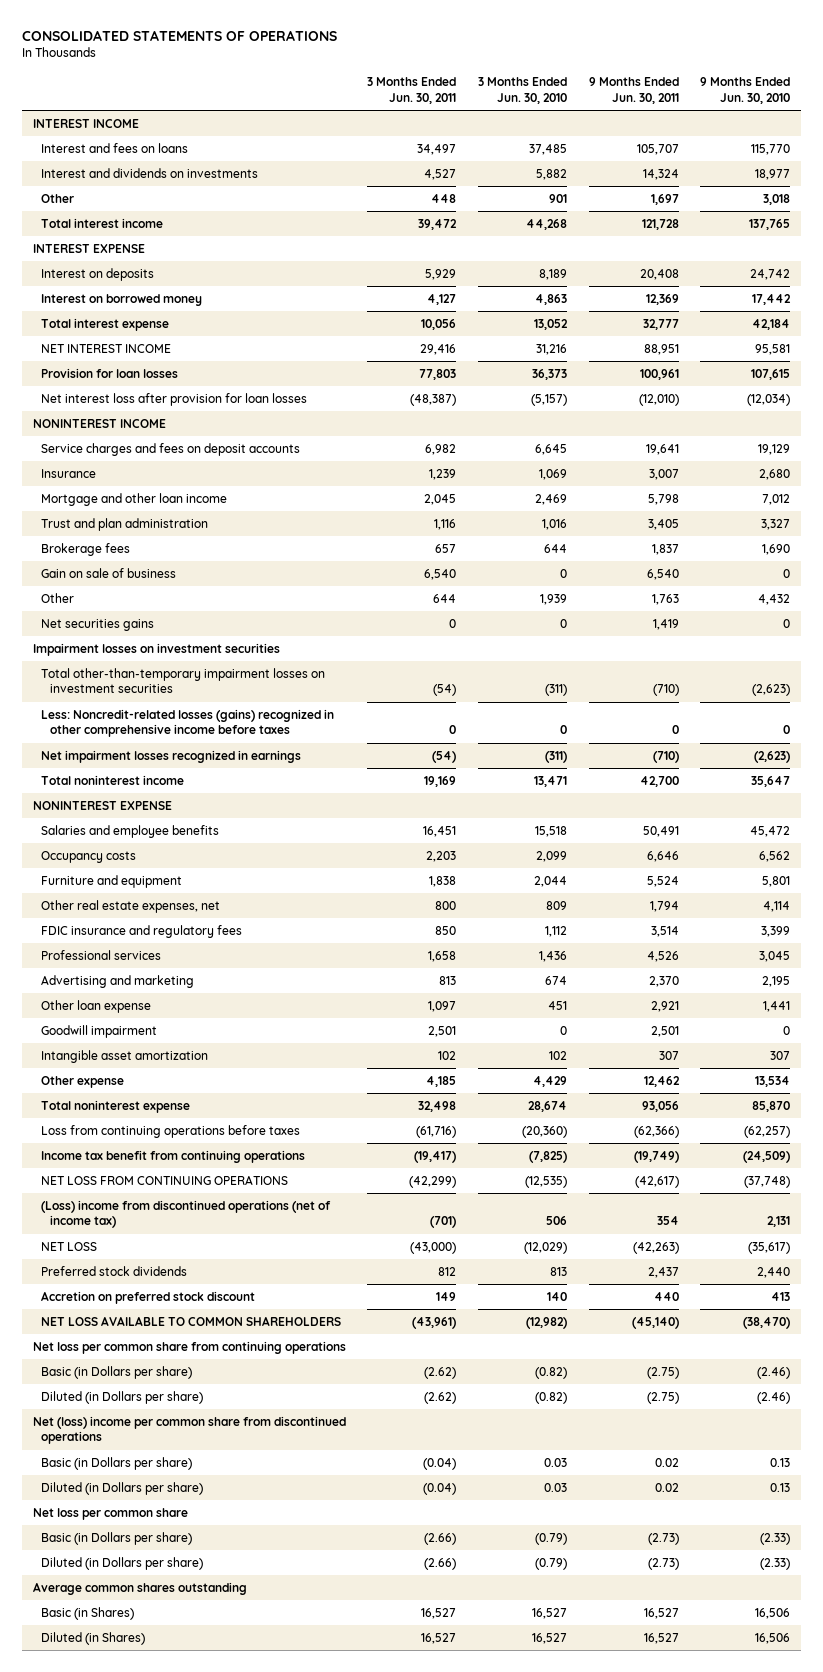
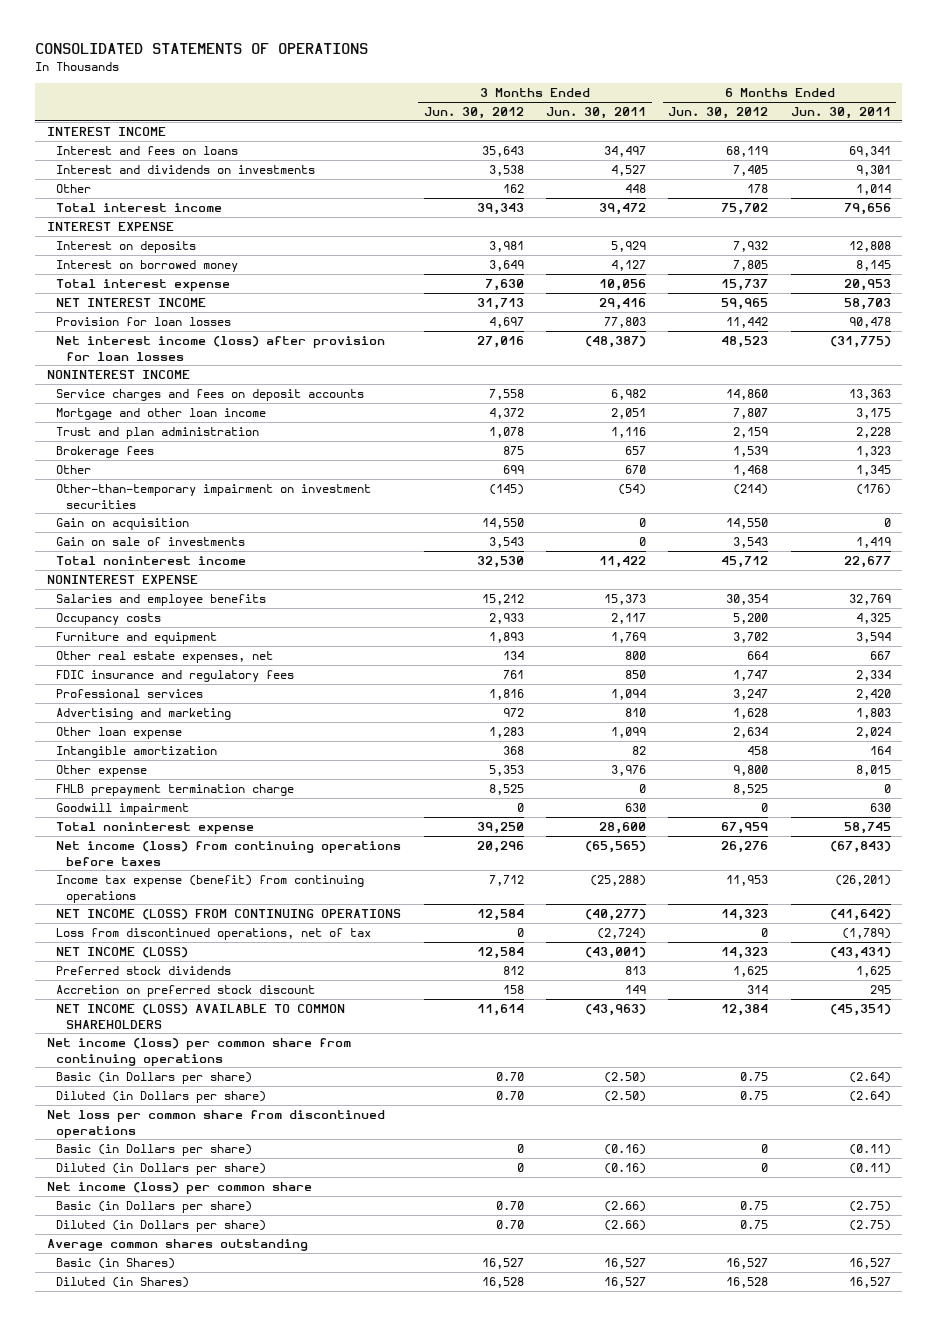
- | 3 Months Ended Jun. 30, 2011 | 3 Months Ended Jun. 30, 2010 | 9 Months Ended Jun. 30, 2011 | 9 Months Ended Jun. 30, 2010
+ | 3 Months Ended Jun. 30, 2012 | 3 Months Ended Jun. 30, 2011 | 6 Months Ended Jun. 30, 2012 | 6 Months Ended Jun. 30, 2011
- Net interest loss after provision for loan losses | (48,387) | (5,157) | (12,010) | (12,034)
+ Net interest income (loss) after provision for loan losses | 27,016 | (48,387) | 48,523 | (31,775)
- Insurance | 1,239 | 1,069 | 3,007 | 2,680
- Mortgage and other loan income | 2,045 | 2,469 | 5,798 | 7,012
+ Mortgage and other loan income | 4,372 | 2,051 | 7,807 | 3,175
- Gain on sale of business | 6,540 | 0 | 6,540 | 0
- Other | 644 | 1,939 | 1,763 | 4,432
- Net securities gains | 0 | 0 | 1,419 | 0
- Impairment losses on investment securities
- Total other-than-temporary impairment losses on investment securities | (54) | (311) | (710) | (2,623)
- Less: Noncredit-related losses (gains) recognized in other comprehensive income before taxes | 0 | 0 | 0 | 0
- Net impairment losses recognized in earnings | (54) | (311) | (710) | (2,623)
- Total noninterest income | 19,169 | 13,471 | 42,700 | 35,647
+ Other | 699 | 670 | 1,468 | 1,345
+ Other-than-temporary impairment on investment securities | (145) | (54) | (214) | (176)
+ Gain on acquisition | 14,550 | 0 | 14,550 | 0
+ Gain on sale of investments | 3,543 | 0 | 3,543 | 1,419
+ Total noninterest income | 32,530 | 11,422 | 45,712 | 22,677
- Salaries and employee benefits | 16,451 | 15,518 | 50,491 | 45,472
- Occupancy costs | 2,203 | 2,099 | 6,646 | 6,562
- Furniture and equipment | 1,838 | 2,044 | 5,524 | 5,801
+ Salaries and employee benefits | 15,212 | 15,373 | 30,354 | 32,769
+ Occupancy costs | 2,933 | 2,117 | 5,200 | 4,325
+ Furniture and equipment | 1,893 | 1,769 | 3,702 | 3,594
- Professional services | 1,658 | 1,436 | 4,526 | 3,045
- Advertising and marketing | 813 | 674 | 2,370 | 2,195
- Other loan expense | 1,097 | 451 | 2,921 | 1,441
- Goodwill impairment | 2,501 | 0 | 2,501 | 0
- Intangible asset amortization | 102 | 102 | 307 | 307
- Other expense | 4,185 | 4,429 | 12,462 | 13,534
- Total noninterest expense | 32,498 | 28,674 | 93,056 | 85,870
- Loss from continuing operations before taxes | (61,716) | (20,360) | (62,366) | (62,257)
- Income tax benefit from continuing operations | (19,417) | (7,825) | (19,749) | (24,509)
- NET LOSS FROM CONTINUING OPERATIONS | (42,299) | (12,535) | (42,617) | (37,748)
- (Loss) income from discontinued operations (net of income tax) | (701) | 506 | 354 | 2,131
- NET LOSS | (43,000) | (12,029) | (42,263) | (35,617)
- Preferred stock dividends | 812 | 813 | 2,437 | 2,440
+ Professional services | 1,816 | 1,094 | 3,247 | 2,420
+ Advertising and marketing | 972 | 810 | 1,628 | 1,803
+ Other loan expense | 1,283 | 1,099 | 2,634 | 2,024
+ Intangible amortization | 368 | 82 | 458 | 164
+ Other expense | 5,353 | 3,976 | 9,800 | 8,015
+ FHLB prepayment termination charge | 8,525 | 0 | 8,525 | 0
+ Goodwill impairment | 0 | 630 | 0 | 630
+ Total noninterest expense | 39,250 | 28,600 | 67,959 | 58,745
+ Net income (loss) from continuing operations before taxes | 20,296 | (65,565) | 26,276 | (67,843)
+ Income tax expense (benefit) from continuing operations | 7,712 | (25,288) | 11,953 | (26,201)
+ NET INCOME (LOSS) FROM CONTINUING OPERATIONS | 12,584 | (40,277) | 14,323 | (41,642)
+ Loss from discontinued operations, net of tax | 0 | (2,724) | 0 | (1,789)
+ NET INCOME (LOSS) | 12,584 | (43,001) | 14,323 | (43,431)
+ Preferred stock dividends | 812 | 813 | 1,625 | 1,625
- NET LOSS AVAILABLE TO COMMON SHAREHOLDERS | (43,961) | (12,982) | (45,140) | (38,470)
- Net loss per common share from continuing operations
- Basic (in Dollars per share) | (2.62) | (0.82) | (2.75) | (2.46)
- Diluted (in Dollars per share) | (2.62) | (0.82) | (2.75) | (2.46)
- Net (loss) income per common share from discontinued operations
- Basic (in Dollars per share) | (0.04) | 0.03 | 0.02 | 0.13
- Diluted (in Dollars per share) | (0.04) | 0.03 | 0.02 | 0.13
- Net loss per common share
+ NET INCOME (LOSS) AVAILABLE TO COMMON SHAREHOLDERS | 11,614 | (43,963) | 12,384 | (45,351)
+ Net income (loss) per common share from continuing operations
+ Basic (in Dollars per share) | 0.70 | (2.50) | 0.75 | (2.64)
+ Diluted (in Dollars per share) | 0.70 | (2.50) | 0.75 | (2.64)
+ Net loss per common share from discontinued operations
+ Basic (in Dollars per share) | 0 | (0.16) | 0 | (0.11)
+ Diluted (in Dollars per share) | 0 | (0.16) | 0 | (0.11)
+ Net income (loss) per common share

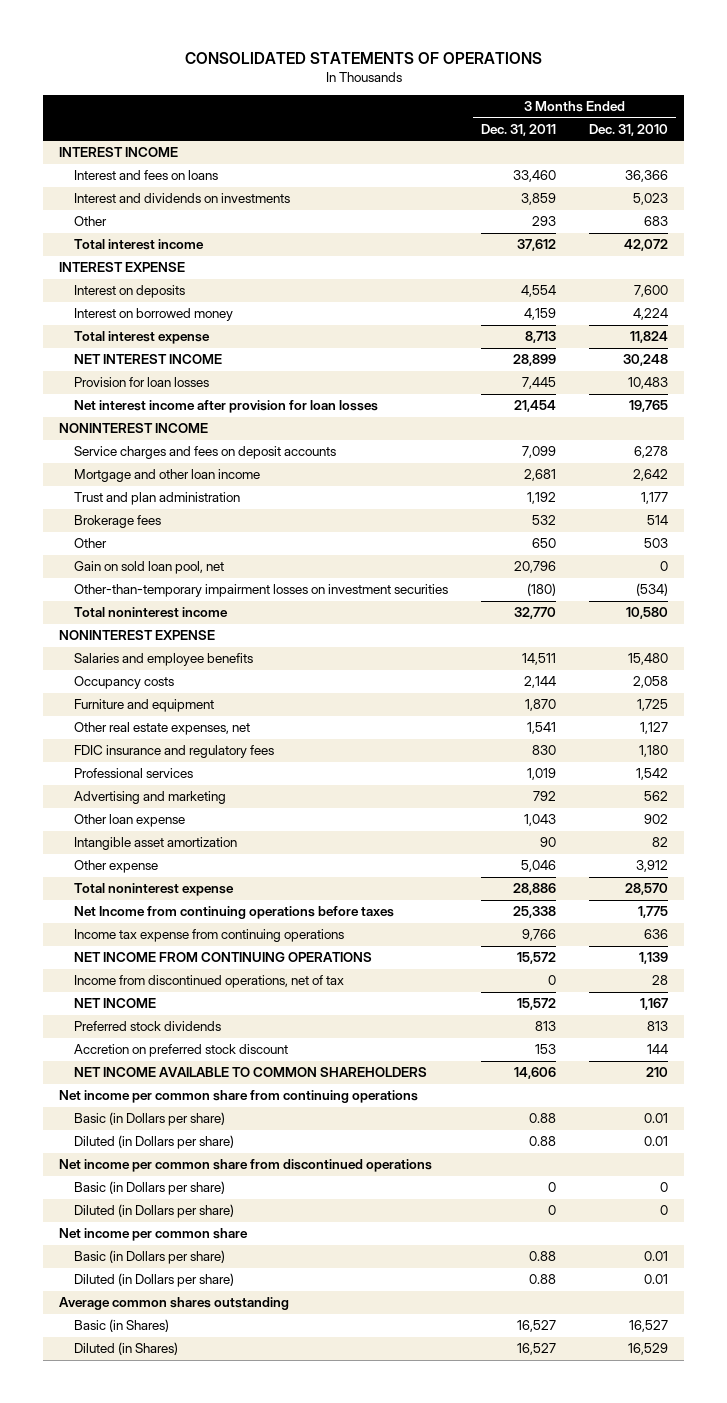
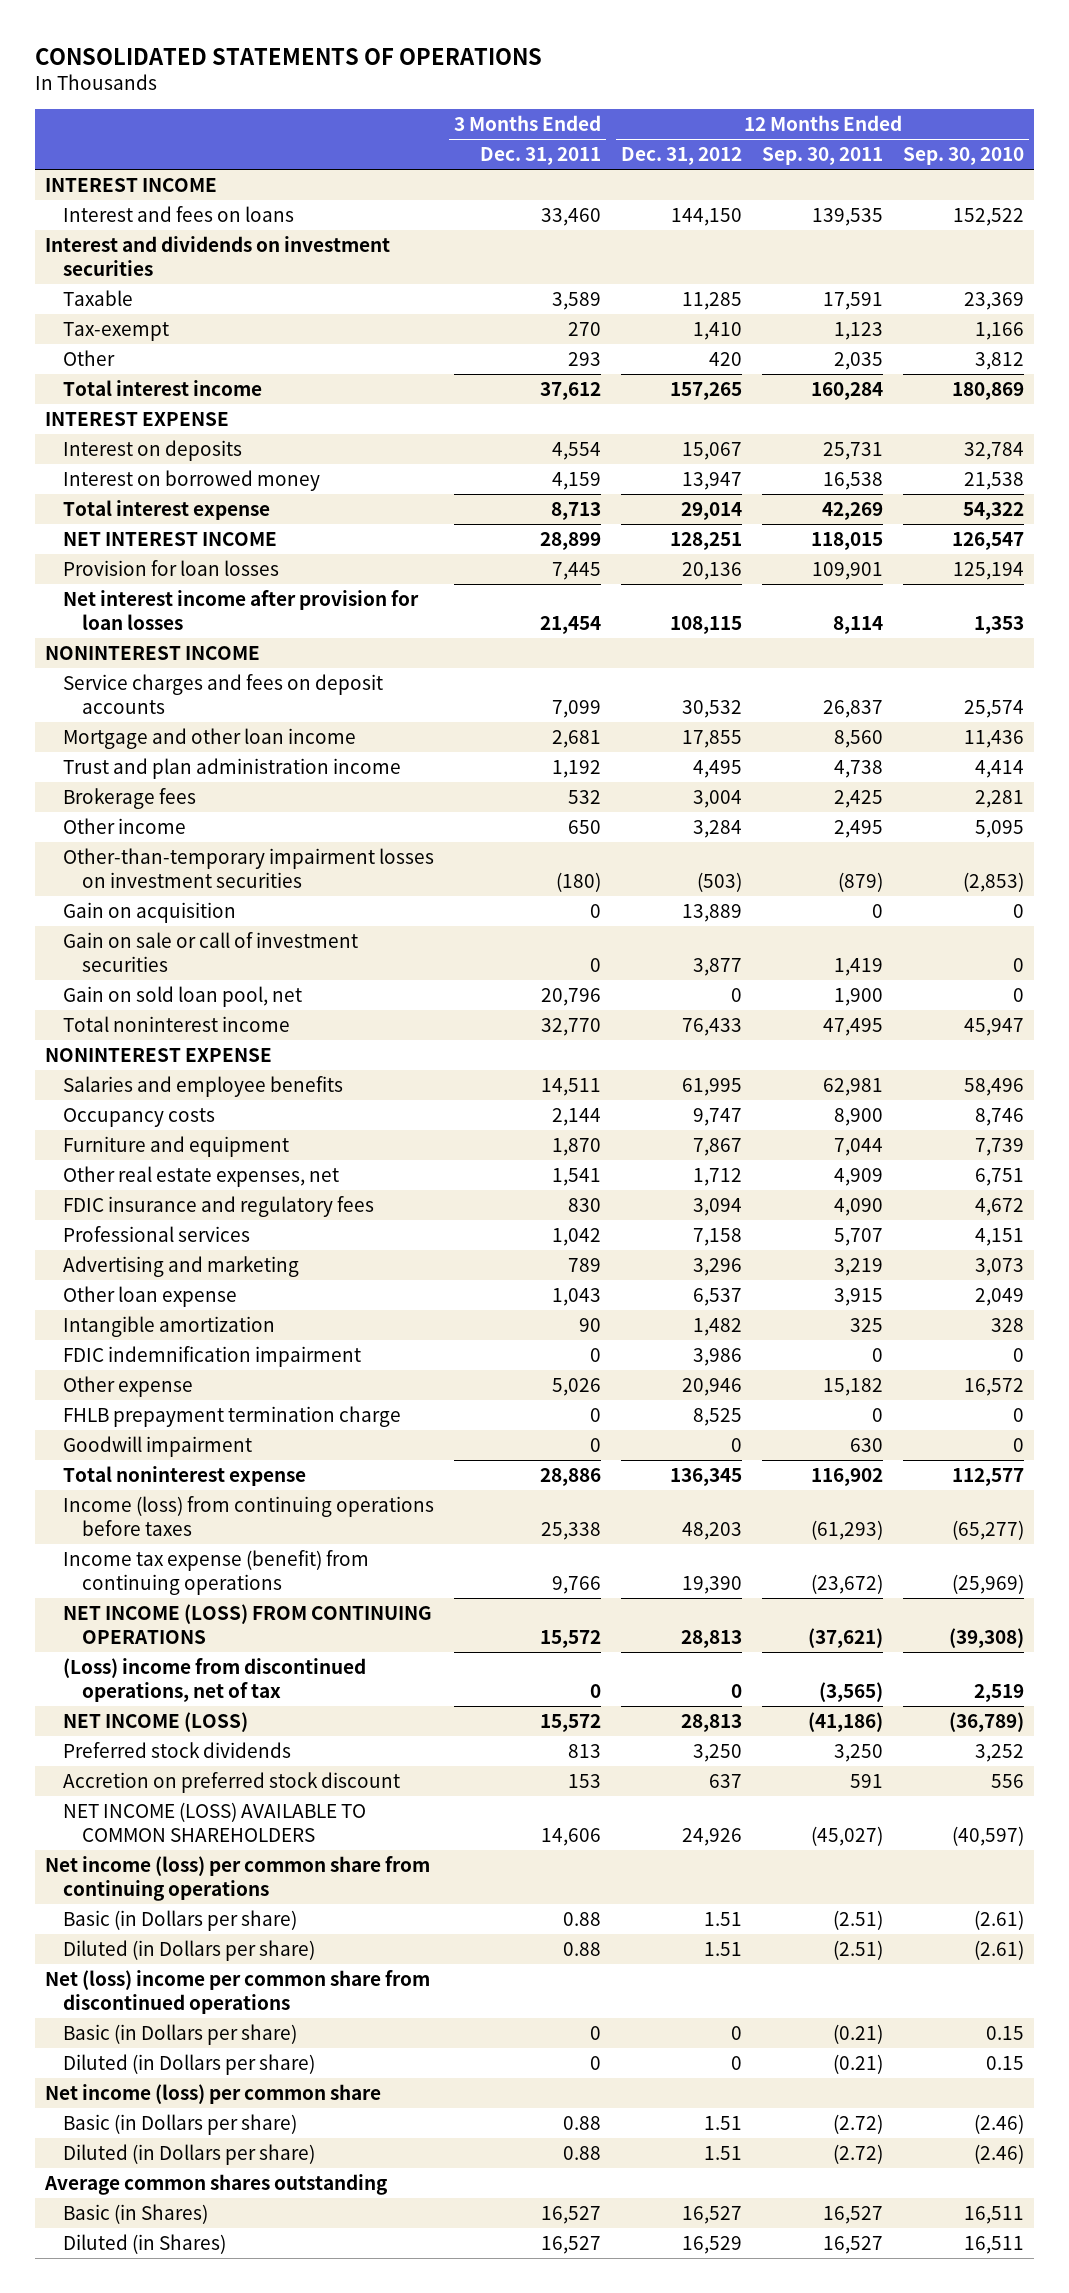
- | 3 Months Ended Dec. 31, 2011 | 3 Months Ended Dec. 31, 2010
+ | 3 Months Ended Dec. 31, 2011 | 12 Months Ended Dec. 31, 2012 | 12 Months Ended Sep. 30, 2011 | 12 Months Ended Sep. 30, 2010
- Interest and dividends on investments | 3,859 | 5,023
+ Interest and dividends on investment securities
+ Taxable | 3,589 | 11,285 | 17,591 | 23,369
+ Tax-exempt | 270 | 1,410 | 1,123 | 1,166
- Trust and plan administration | 1,192 | 1,177
+ Trust and plan administration income | 1,192 | 4,495 | 4,738 | 4,414
- Other | 650 | 503
+ Other income | 650 | 3,284 | 2,495 | 5,095
+ Gain on acquisition | 0 | 13,889 | 0 | 0
+ Gain on sale or call of investment securities | 0 | 3,877 | 1,419 | 0
moved down: Gain on sold loan pool, net | 20,796 | 0 | 1,900 | 0
- Professional services | 1,019 | 1,542
- Advertising and marketing | 792 | 562
+ Professional services | 1,042 | 7,158 | 5,707 | 4,151
+ Advertising and marketing | 789 | 3,296 | 3,219 | 3,073
- Intangible asset amortization | 90 | 82
- Other expense | 5,046 | 3,912
+ Intangible amortization | 90 | 1,482 | 325 | 328
+ FDIC indemnification impairment | 0 | 3,986 | 0 | 0
+ Other expense | 5,026 | 20,946 | 15,182 | 16,572
+ FHLB prepayment termination charge | 0 | 8,525 | 0 | 0
+ Goodwill impairment | 0 | 0 | 630 | 0
- Net Income from continuing operations before taxes | 25,338 | 1,775
- Income tax expense from continuing operations | 9,766 | 636
- NET INCOME FROM CONTINUING OPERATIONS | 15,572 | 1,139
- Income from discontinued operations, net of tax | 0 | 28
- NET INCOME | 15,572 | 1,167
+ Income (loss) from continuing operations before taxes | 25,338 | 48,203 | (61,293) | (65,277)
+ Income tax expense (benefit) from continuing operations | 9,766 | 19,390 | (23,672) | (25,969)
+ NET INCOME (LOSS) FROM CONTINUING OPERATIONS | 15,572 | 28,813 | (37,621) | (39,308)
+ (Loss) income from discontinued operations, net of tax | 0 | 0 | (3,565) | 2,519
+ NET INCOME (LOSS) | 15,572 | 28,813 | (41,186) | (36,789)
- NET INCOME AVAILABLE TO COMMON SHAREHOLDERS | 14,606 | 210
- Net income per common share from continuing operations
+ NET INCOME (LOSS) AVAILABLE TO COMMON SHAREHOLDERS | 14,606 | 24,926 | (45,027) | (40,597)
+ Net income (loss) per common share from continuing operations
- Net income per common share from discontinued operations
+ Net (loss) income per common share from discontinued operations
- Net income per common share
+ Net income (loss) per common share

